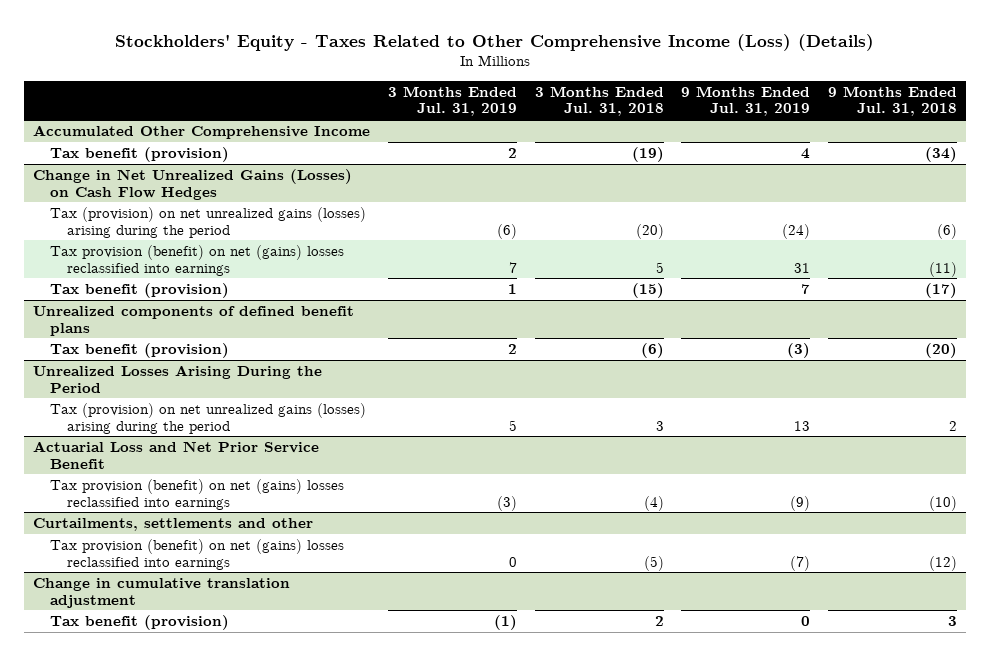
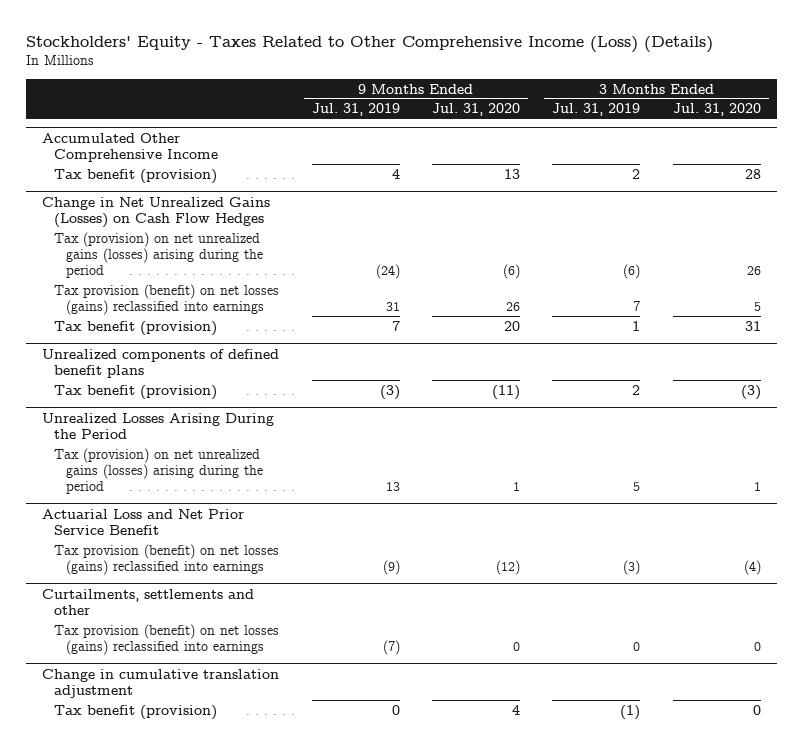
- | 3 Months Ended Jul. 31, 2019 | 3 Months Ended Jul. 31, 2018 | 9 Months Ended Jul. 31, 2019 | 9 Months Ended Jul. 31, 2018
+ | 9 Months Ended Jul. 31, 2019 | 9 Months Ended Jul. 31, 2020 | 3 Months Ended Jul. 31, 2019 | 3 Months Ended Jul. 31, 2020
@ Change in Net Unrealized Gains (Losses) on Cash Flow Hedges
- Tax provision (benefit) on net (gains) losses reclassified into earnings | 7 | 5 | 31 | (11)
+ Tax provision (benefit) on net losses (gains) reclassified into earnings | 31 | 26 | 7 | 5
@ Actuarial Loss and Net Prior Service Benefit
- Tax provision (benefit) on net (gains) losses reclassified into earnings | (3) | (4) | (9) | (10)
+ Tax provision (benefit) on net losses (gains) reclassified into earnings | (9) | (12) | (3) | (4)
@ Curtailments, settlements and other
- Tax provision (benefit) on net (gains) losses reclassified into earnings | 0 | (5) | (7) | (12)
+ Tax provision (benefit) on net losses (gains) reclassified into earnings | (7) | 0 | 0 | 0

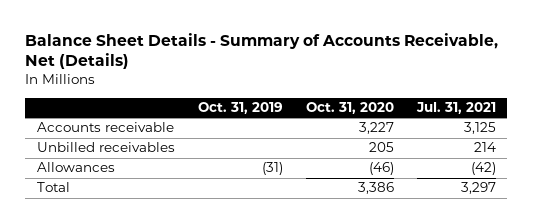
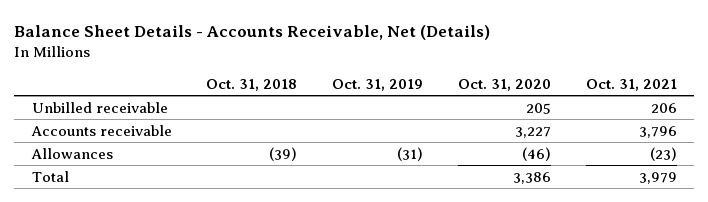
- Balance Sheet Details - Summary of Accounts Receivable, Net (Details)
+ Balance Sheet Details - Accounts Receivable, Net (Details)
- | Oct. 31, 2019 | Oct. 31, 2020 | Jul. 31, 2021
+ | Oct. 31, 2018 | Oct. 31, 2019 | Oct. 31, 2020 | Oct. 31, 2021
+ Unbilled receivable | | | 205 | 206
- Unbilled receivables | | 205 | 214

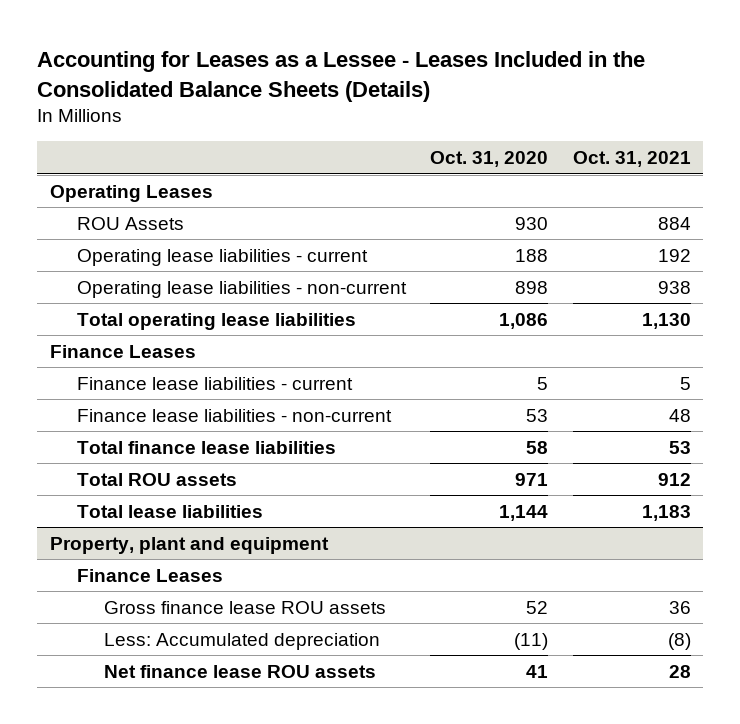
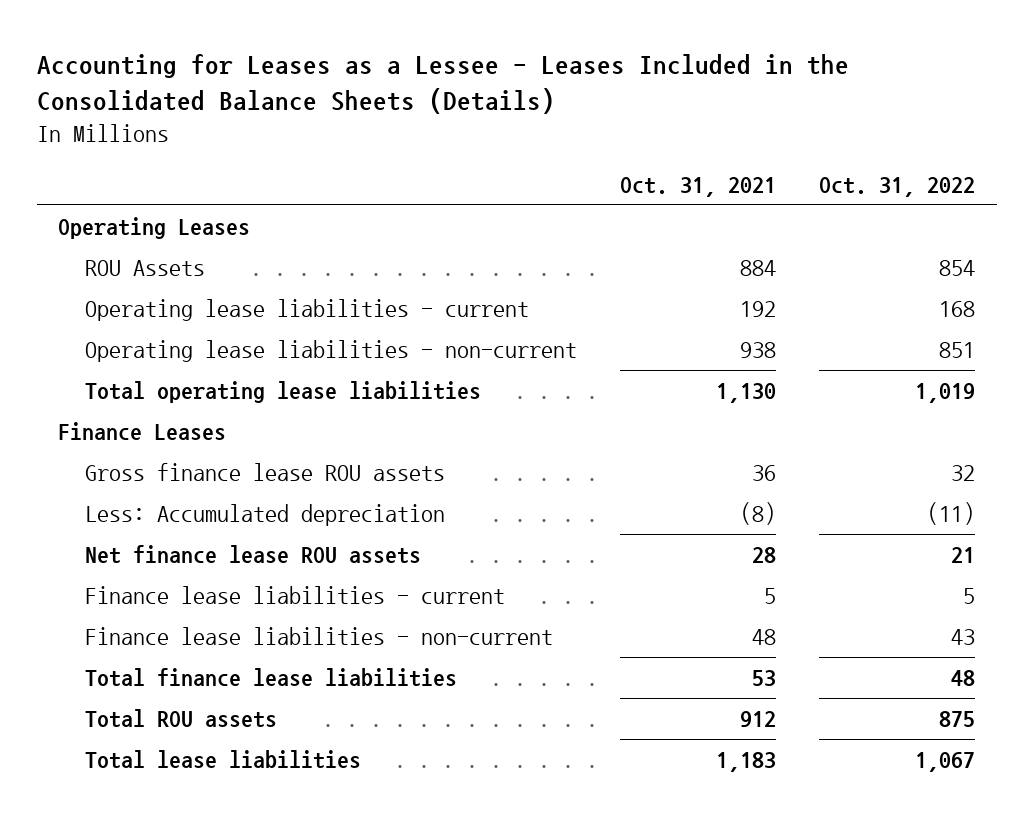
- | Oct. 31, 2020 | Oct. 31, 2021
+ | Oct. 31, 2021 | Oct. 31, 2022
+ Gross finance lease ROU assets | 36 | 32
+ Less: Accumulated depreciation | (8) | (11)
+ Net finance lease ROU assets | 28 | 21
- Property, plant and equipment
- Finance Leases
- Gross finance lease ROU assets | 52 | 36
- Less: Accumulated depreciation | (11) | (8)
- Net finance lease ROU assets | 41 | 28

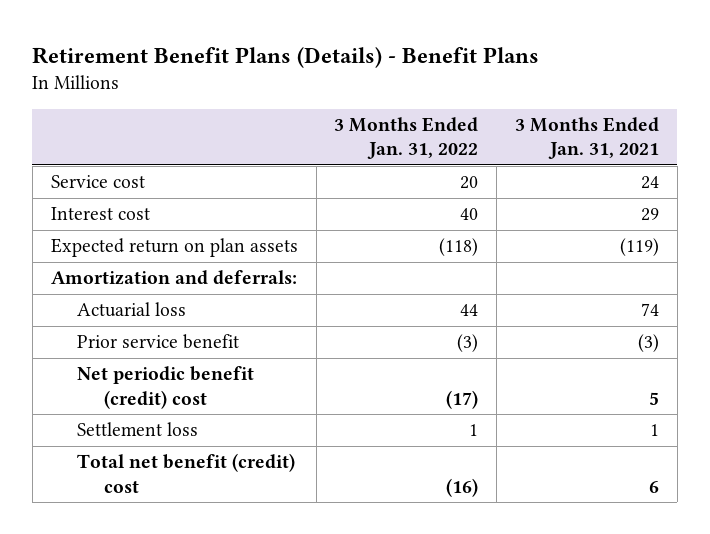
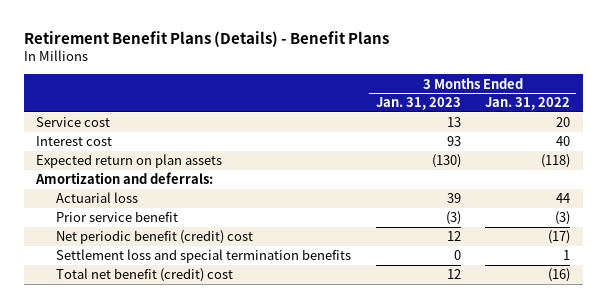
- | 3 Months Ended Jan. 31, 2022 | 3 Months Ended Jan. 31, 2021
+ | 3 Months Ended Jan. 31, 2023 | 3 Months Ended Jan. 31, 2022
- Settlement loss | 1 | 1
+ Settlement loss and special termination benefits | 0 | 1

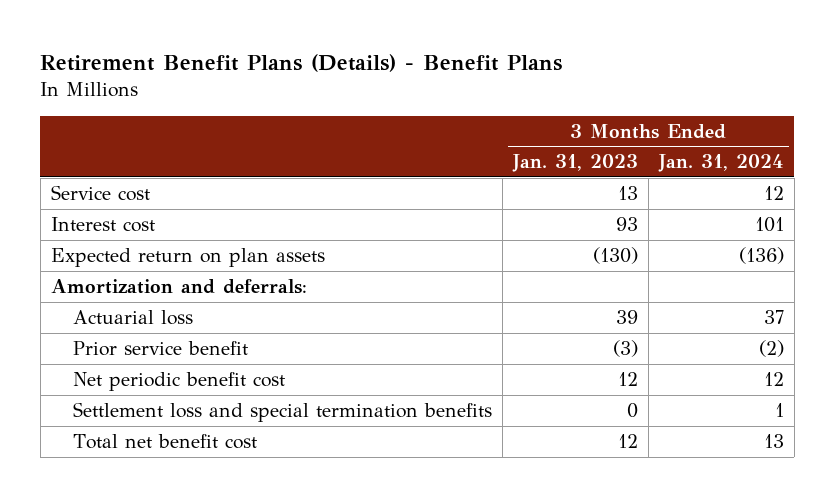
- | 3 Months Ended Jan. 31, 2023 | 3 Months Ended Jan. 31, 2022
+ | 3 Months Ended Jan. 31, 2023 | 3 Months Ended Jan. 31, 2024
- Net periodic benefit (credit) cost | 12 | (17)
+ Net periodic benefit cost | 12 | 12
- Total net benefit (credit) cost | 12 | (16)
+ Total net benefit cost | 12 | 13

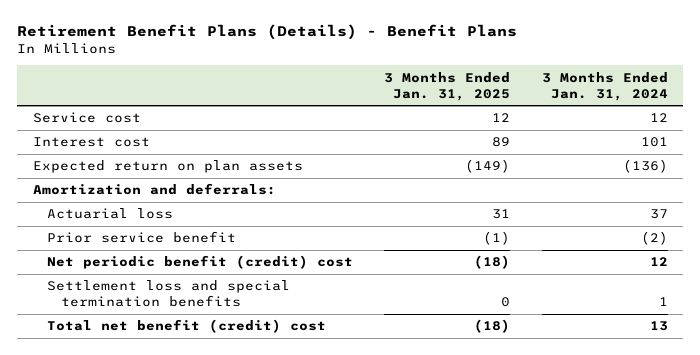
- | 3 Months Ended Jan. 31, 2023 | 3 Months Ended Jan. 31, 2024
+ | 3 Months Ended Jan. 31, 2025 | 3 Months Ended Jan. 31, 2024
- Net periodic benefit cost | 12 | 12
+ Net periodic benefit (credit) cost | (18) | 12
- Total net benefit cost | 12 | 13
+ Total net benefit (credit) cost | (18) | 13

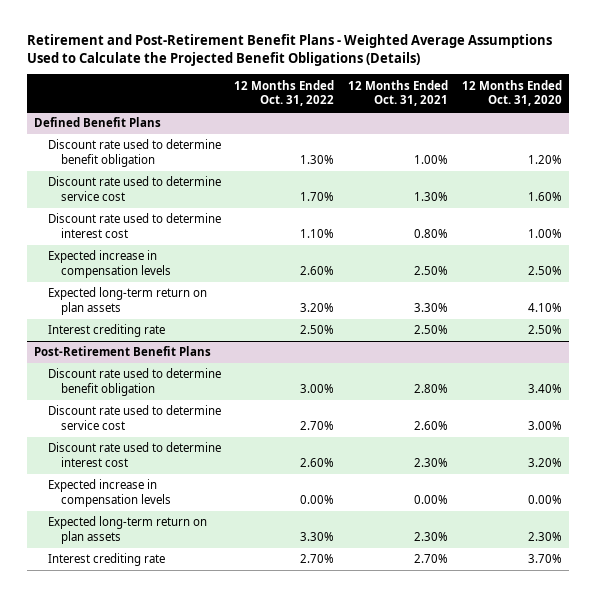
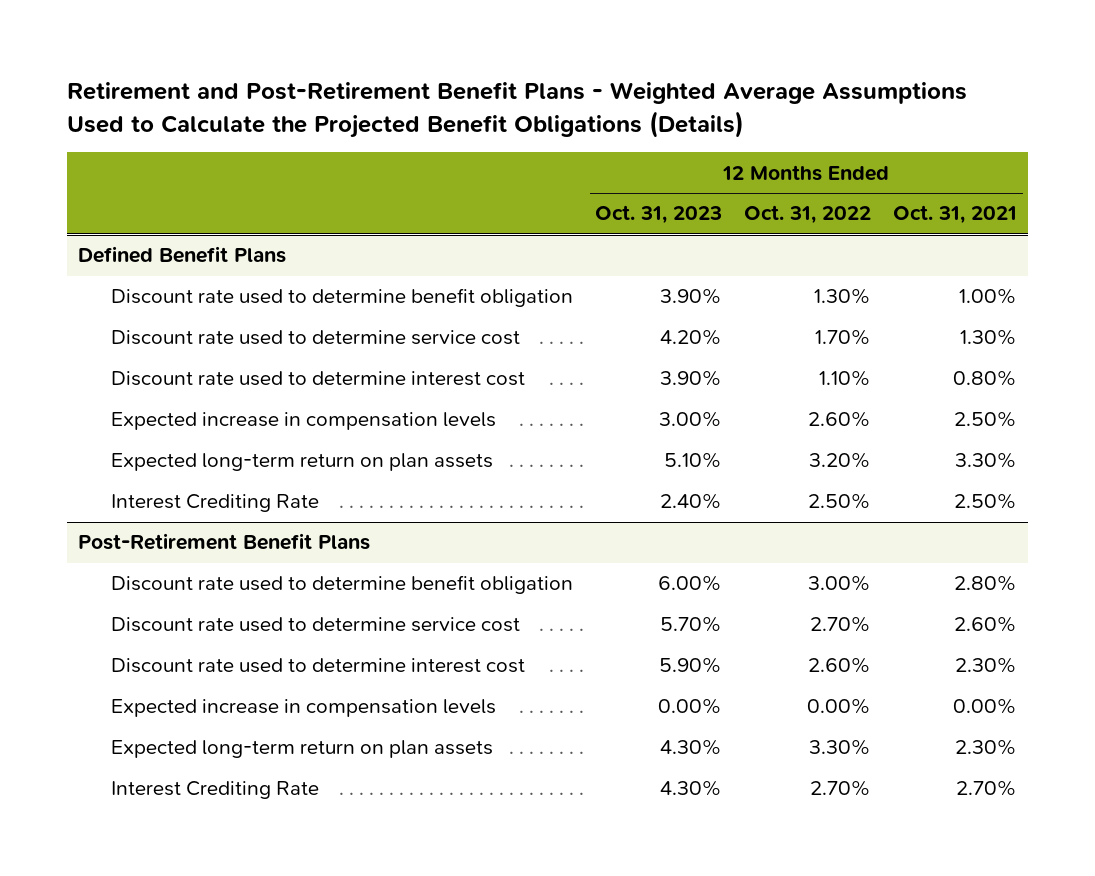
- | 12 Months Ended Oct. 31, 2022 | 12 Months Ended Oct. 31, 2021 | 12 Months Ended Oct. 31, 2020
+ | 12 Months Ended Oct. 31, 2023 | 12 Months Ended Oct. 31, 2022 | 12 Months Ended Oct. 31, 2021
@ Defined Benefit Plans
- Interest crediting rate | 2.50% | 2.50% | 2.50%
+ Interest Crediting Rate | 2.40% | 2.50% | 2.50%
@ Post-Retirement Benefit Plans
- Interest crediting rate | 2.70% | 2.70% | 3.70%
+ Interest Crediting Rate | 4.30% | 2.70% | 2.70%

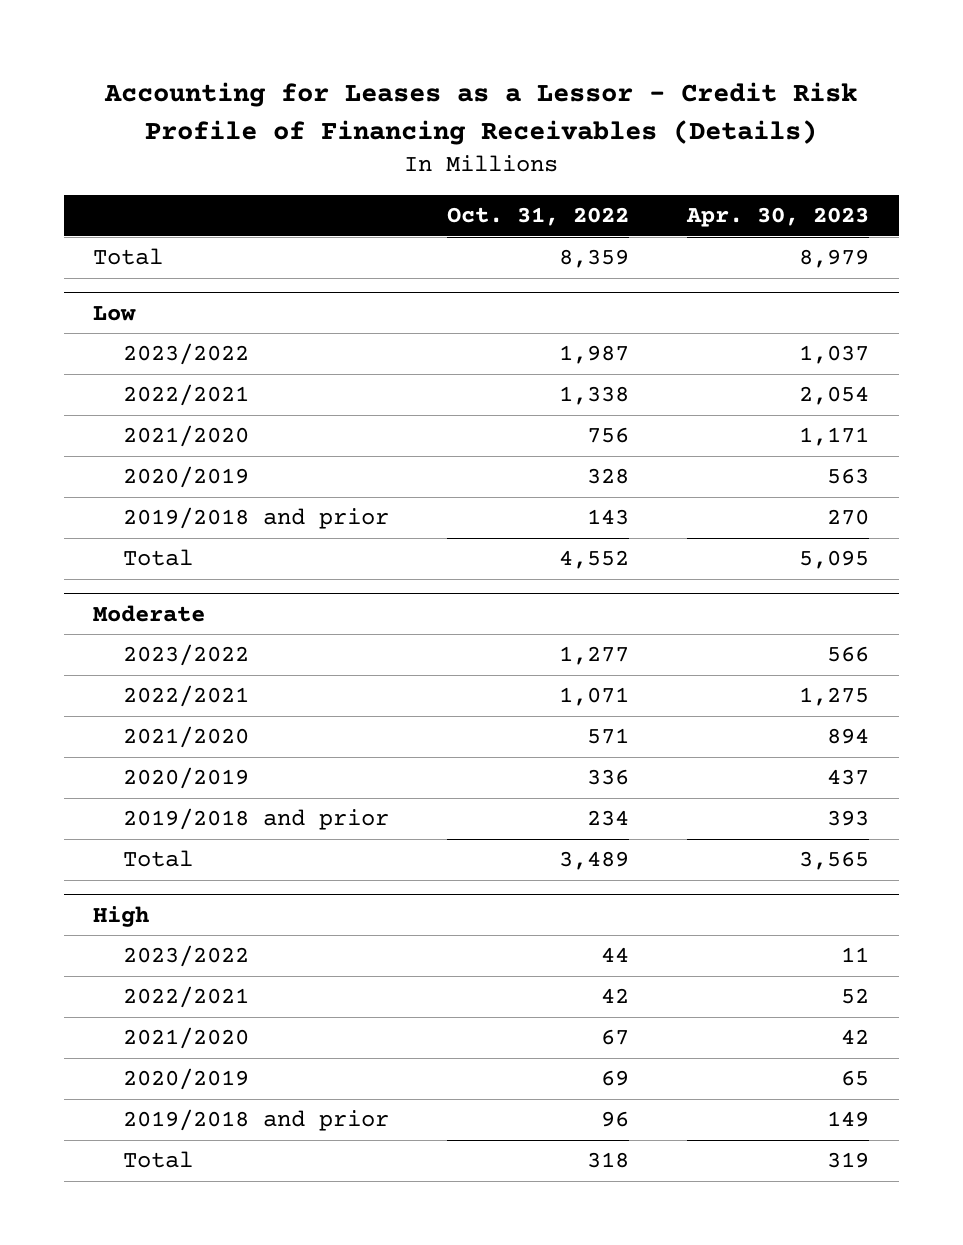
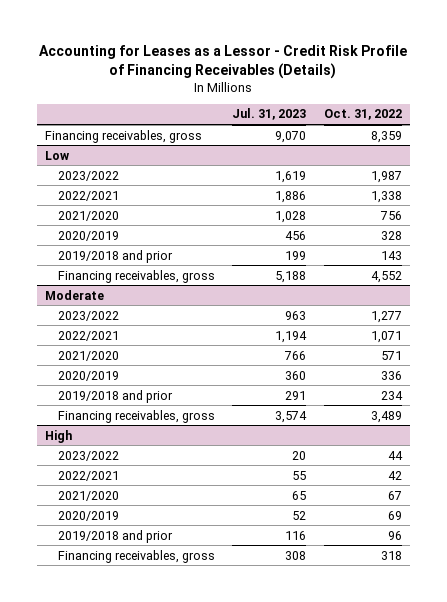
- | Oct. 31, 2022 | Apr. 30, 2023
+ | Jul. 31, 2023 | Oct. 31, 2022
- Total | 8,359 | 8,979
+ Financing receivables, gross | 9,070 | 8,359
@ Low
- Total | 4,552 | 5,095
+ Financing receivables, gross | 5,188 | 4,552
@ Moderate
- Total | 3,489 | 3,565
+ Financing receivables, gross | 3,574 | 3,489
@ High
- Total | 318 | 319
+ Financing receivables, gross | 308 | 318

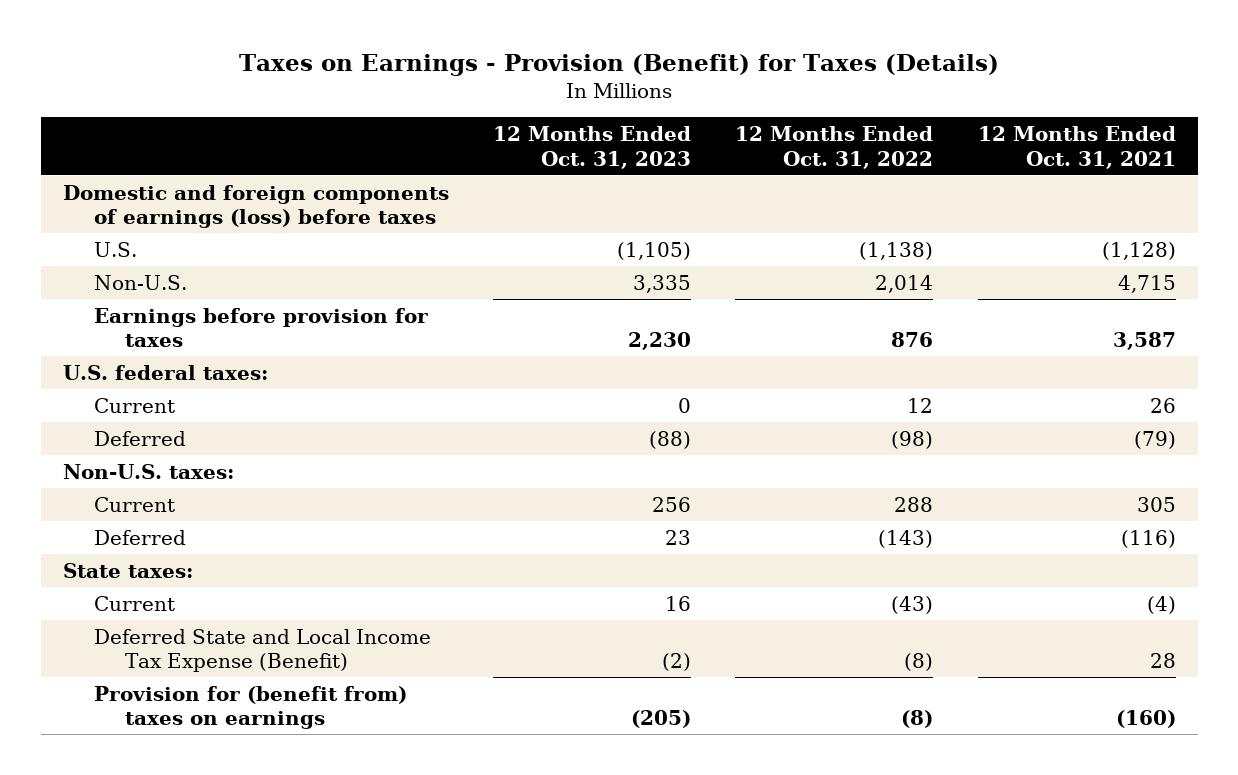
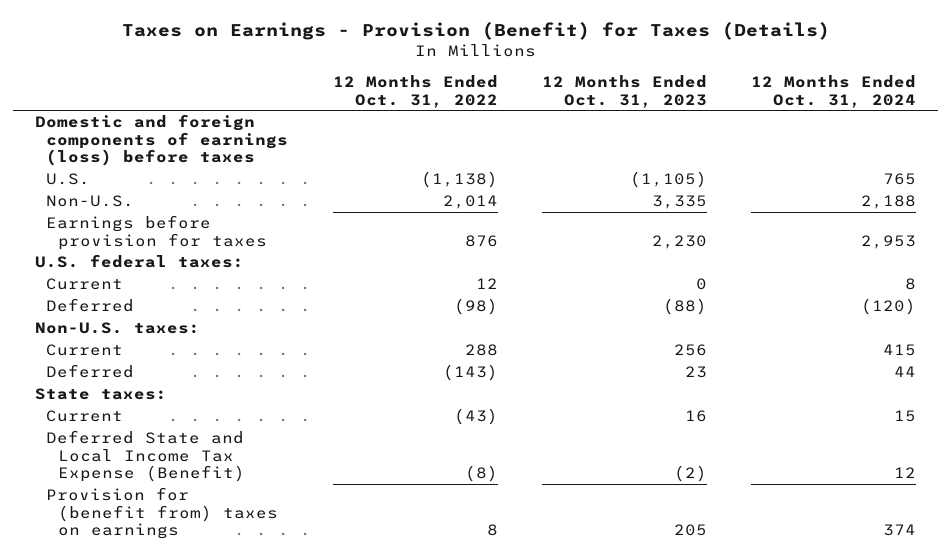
- | 12 Months Ended Oct. 31, 2023 | 12 Months Ended Oct. 31, 2022 | 12 Months Ended Oct. 31, 2021
+ | 12 Months Ended Oct. 31, 2022 | 12 Months Ended Oct. 31, 2023 | 12 Months Ended Oct. 31, 2024
- Provision for (benefit from) taxes on earnings | (205) | (8) | (160)
+ Provision for (benefit from) taxes on earnings | 8 | 205 | 374

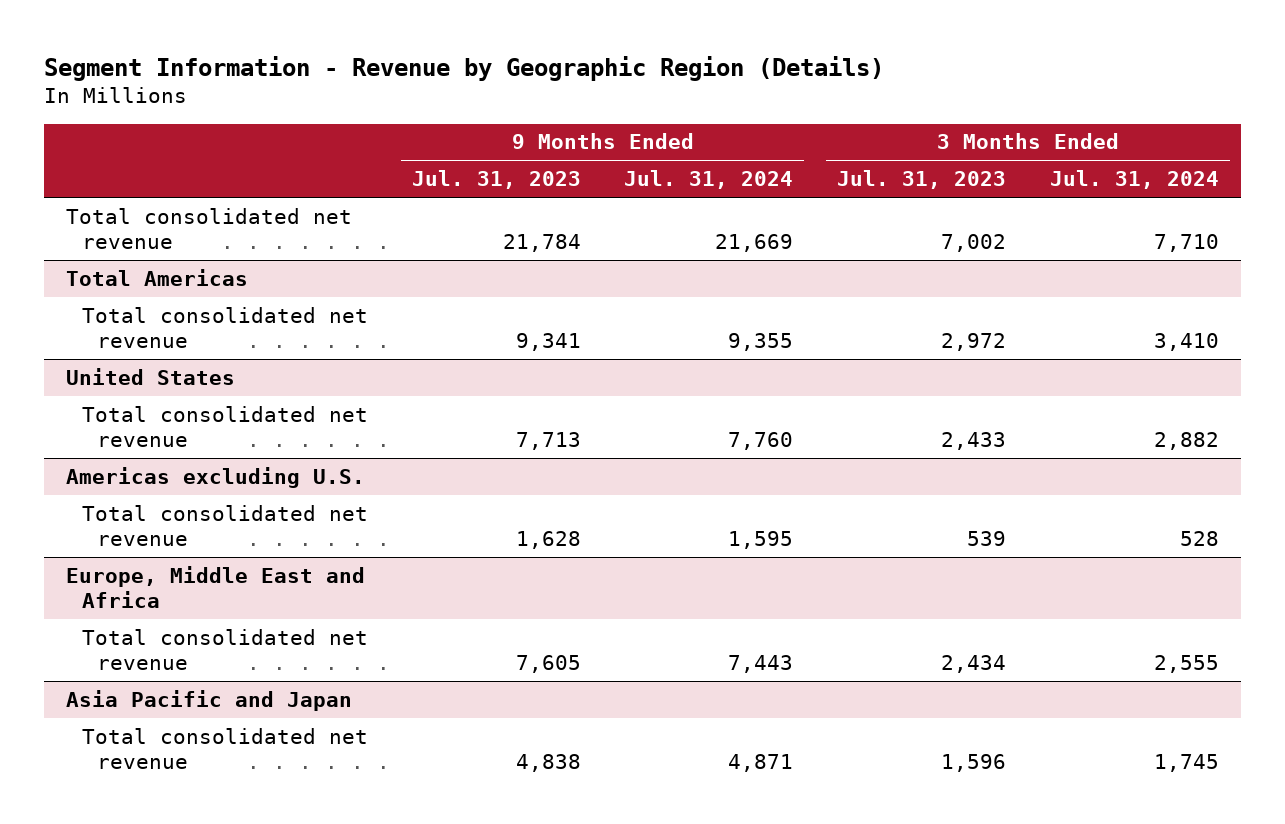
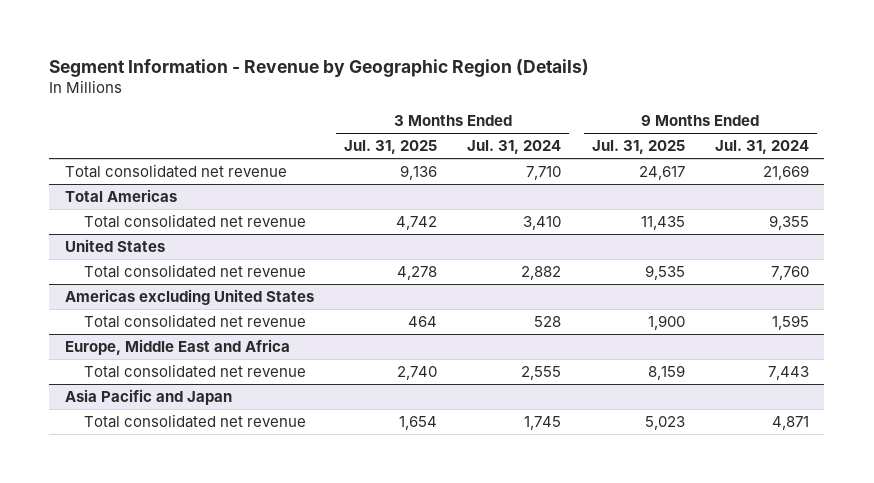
- | 9 Months Ended Jul. 31, 2023 | 9 Months Ended Jul. 31, 2024 | 3 Months Ended Jul. 31, 2023 | 3 Months Ended Jul. 31, 2024
+ | 3 Months Ended Jul. 31, 2025 | 3 Months Ended Jul. 31, 2024 | 9 Months Ended Jul. 31, 2025 | 9 Months Ended Jul. 31, 2024
- Americas excluding U.S.
+ Americas excluding United States

